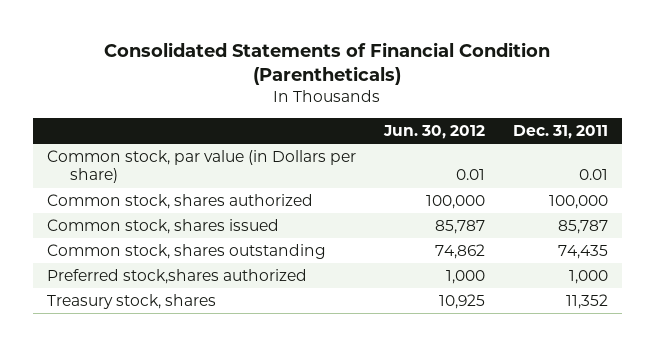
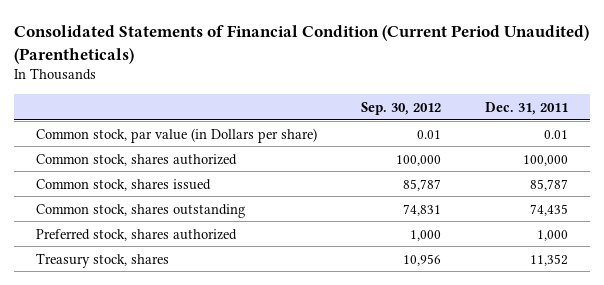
- Consolidated Statements of Financial Condition (Parentheticals)
+ Consolidated Statements of Financial Condition (Current Period Unaudited) (Parentheticals)
- | Jun. 30, 2012 | Dec. 31, 2011
+ | Sep. 30, 2012 | Dec. 31, 2011
- Preferred stock,shares authorized | 1,000 | 1,000
+ Preferred stock, shares authorized | 1,000 | 1,000

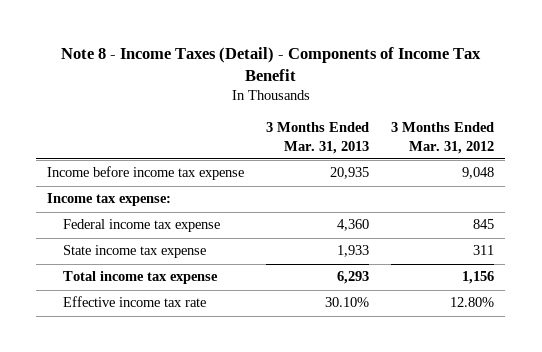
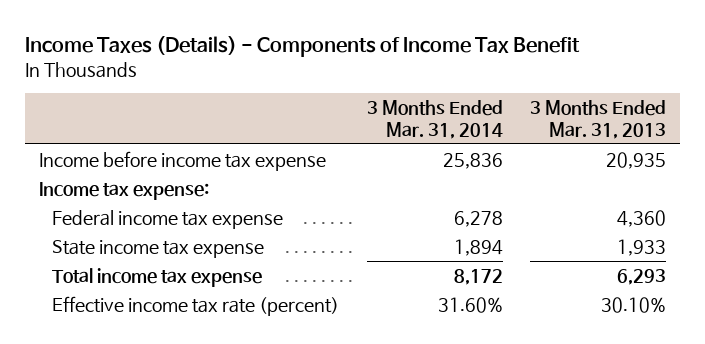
- Note 8 - Income Taxes (Detail) - Components of Income Tax Benefit
+ Income Taxes (Details) - Components of Income Tax Benefit
- | 3 Months Ended Mar. 31, 2013 | 3 Months Ended Mar. 31, 2012
+ | 3 Months Ended Mar. 31, 2014 | 3 Months Ended Mar. 31, 2013
- Effective income tax rate | 30.10% | 12.80%
+ Effective income tax rate (percent) | 31.60% | 30.10%

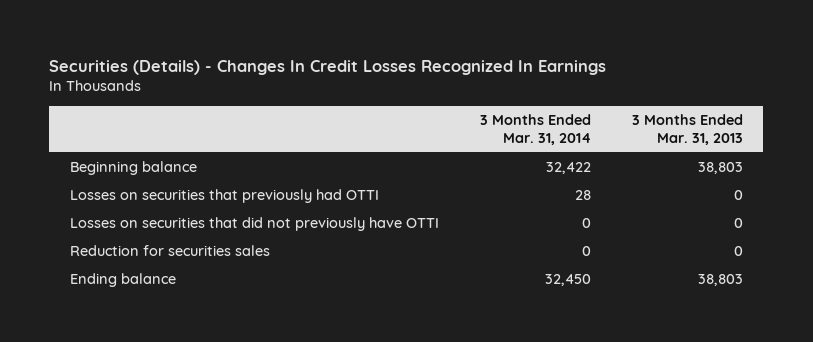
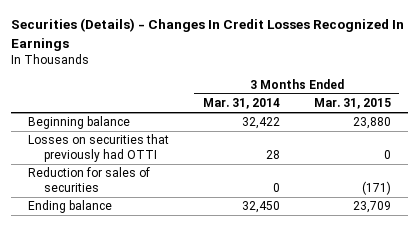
- | 3 Months Ended Mar. 31, 2014 | 3 Months Ended Mar. 31, 2013
+ | 3 Months Ended Mar. 31, 2014 | 3 Months Ended Mar. 31, 2015
- Losses on securities that did not previously have OTTI | 0 | 0
- Reduction for securities sales | 0 | 0
+ Reduction for sales of securities | 0 | (171)

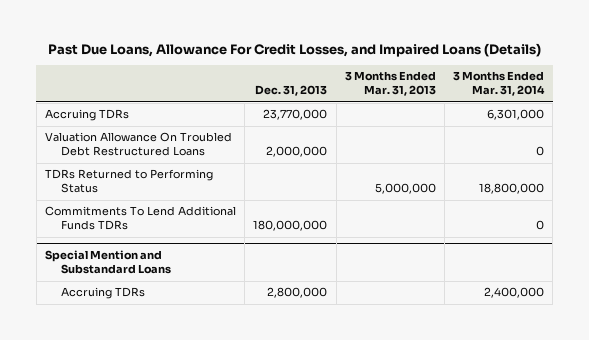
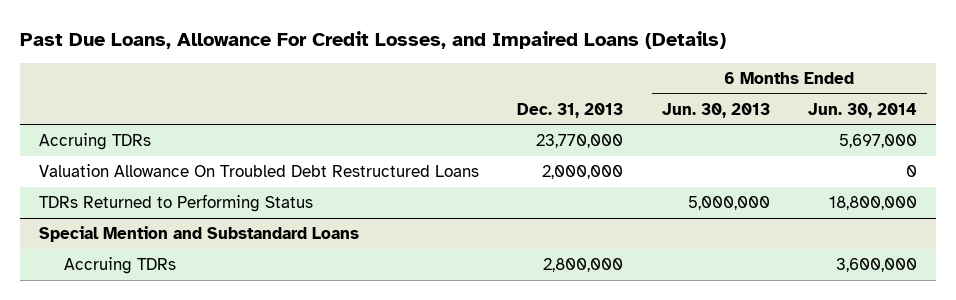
- | Dec. 31, 2013 | 3 Months Ended Mar. 31, 2013 | 3 Months Ended Mar. 31, 2014
+ | Dec. 31, 2013 | 6 Months Ended Jun. 30, 2013 | 6 Months Ended Jun. 30, 2014
- Commitments To Lend Additional Funds TDRs | 180,000,000 | | 0

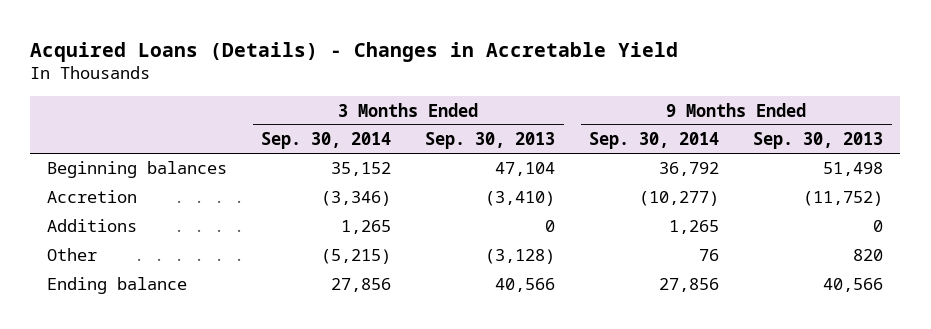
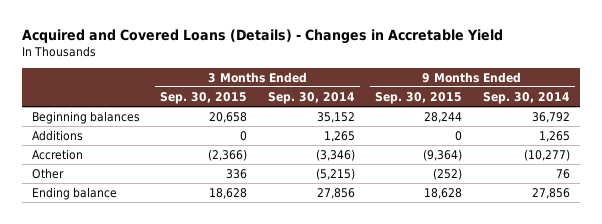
- Acquired Loans (Details) - Changes in Accretable Yield
+ Acquired and Covered Loans (Details) - Changes in Accretable Yield
- | 3 Months Ended Sep. 30, 2014 | 3 Months Ended Sep. 30, 2013 | 9 Months Ended Sep. 30, 2014 | 9 Months Ended Sep. 30, 2013
+ | 3 Months Ended Sep. 30, 2015 | 3 Months Ended Sep. 30, 2014 | 9 Months Ended Sep. 30, 2015 | 9 Months Ended Sep. 30, 2014
moved down: Accretion | (2,366) | (3,346) | (9,364) | (10,277)

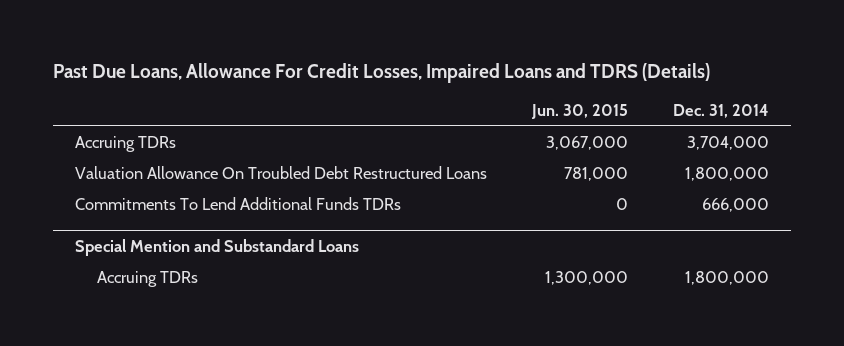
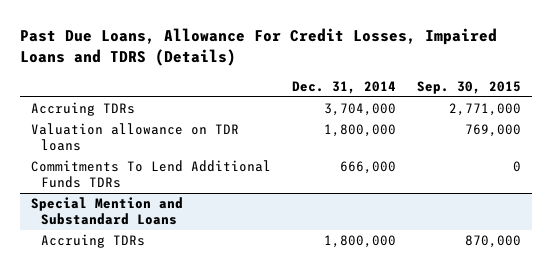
- | Jun. 30, 2015 | Dec. 31, 2014
+ | Dec. 31, 2014 | Sep. 30, 2015
- Valuation Allowance On Troubled Debt Restructured Loans | 781,000 | 1,800,000
+ Valuation allowance on TDR loans | 1,800,000 | 769,000

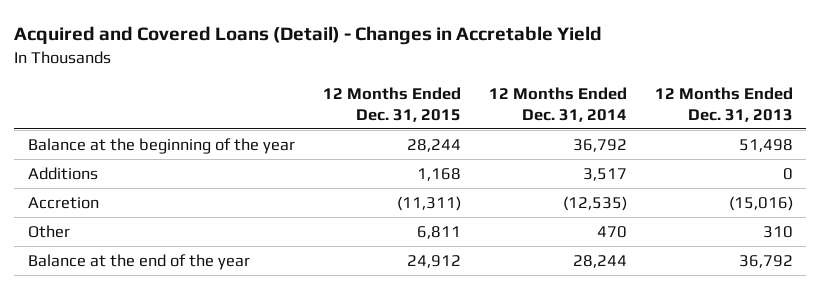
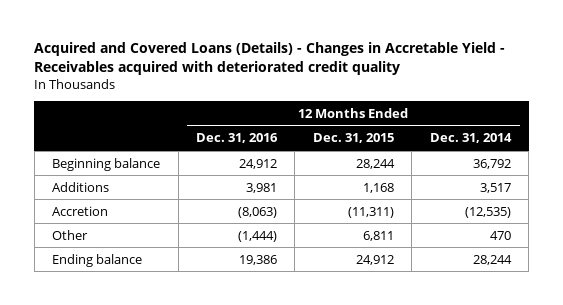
- Acquired and Covered Loans (Detail) - Changes in Accretable Yield
+ Acquired and Covered Loans (Details) - Changes in Accretable Yield - Receivables acquired with deteriorated credit quality
- | 12 Months Ended Dec. 31, 2015 | 12 Months Ended Dec. 31, 2014 | 12 Months Ended Dec. 31, 2013
+ | 12 Months Ended Dec. 31, 2016 | 12 Months Ended Dec. 31, 2015 | 12 Months Ended Dec. 31, 2014
- Balance at the beginning of the year | 28,244 | 36,792 | 51,498
+ Beginning balance | 24,912 | 28,244 | 36,792
- Balance at the end of the year | 24,912 | 28,244 | 36,792
+ Ending balance | 19,386 | 24,912 | 28,244

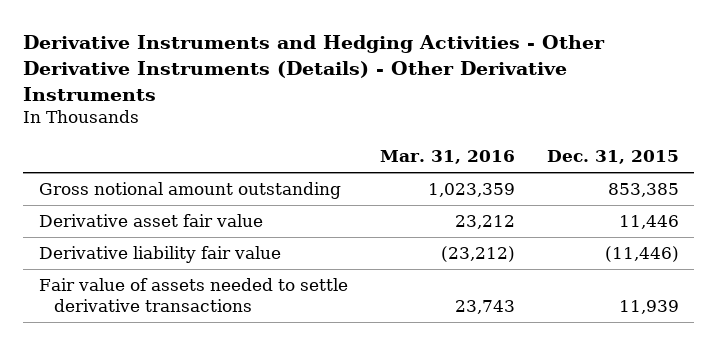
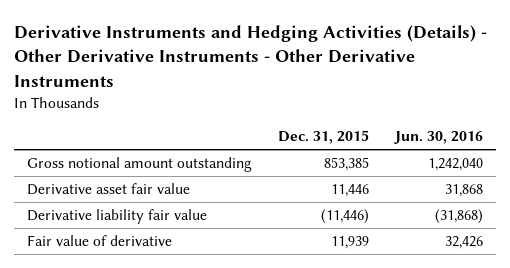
- Derivative Instruments and Hedging Activities - Other Derivative Instruments (Details) - Other Derivative Instruments
+ Derivative Instruments and Hedging Activities (Details) - Other Derivative Instruments - Other Derivative Instruments
- | Mar. 31, 2016 | Dec. 31, 2015
+ | Dec. 31, 2015 | Jun. 30, 2016
- Fair value of assets needed to settle derivative transactions | 23,743 | 11,939
+ Fair value of derivative | 11,939 | 32,426

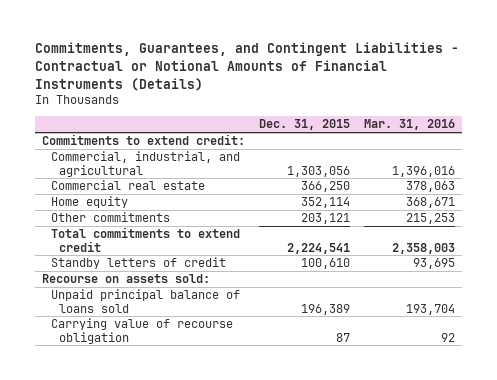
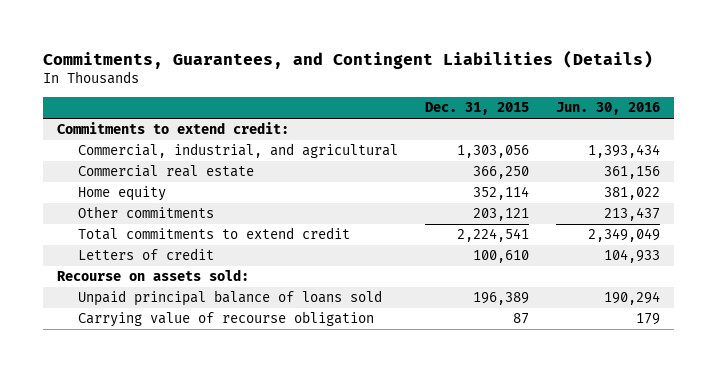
- Commitments, Guarantees, and Contingent Liabilities - Contractual or Notional Amounts of Financial Instruments (Details)
+ Commitments, Guarantees, and Contingent Liabilities (Details)
- | Dec. 31, 2015 | Mar. 31, 2016
+ | Dec. 31, 2015 | Jun. 30, 2016
- Standby letters of credit | 100,610 | 93,695
+ Letters of credit | 100,610 | 104,933

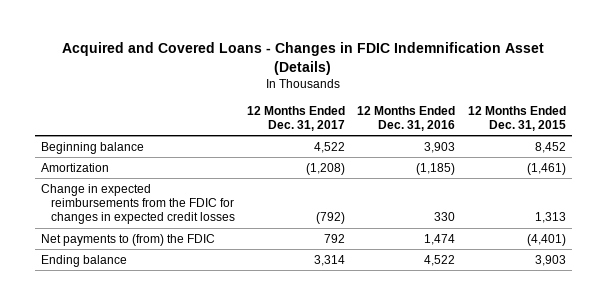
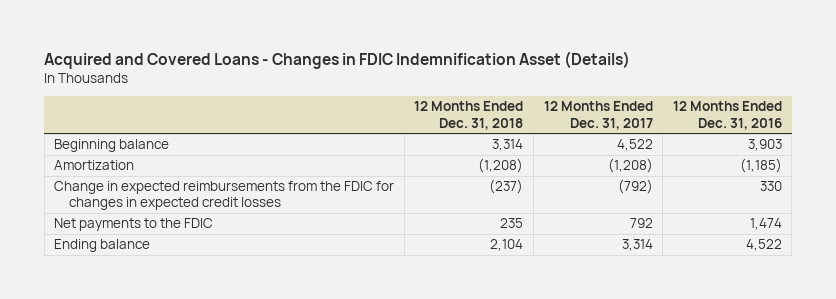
- | 12 Months Ended Dec. 31, 2017 | 12 Months Ended Dec. 31, 2016 | 12 Months Ended Dec. 31, 2015
+ | 12 Months Ended Dec. 31, 2018 | 12 Months Ended Dec. 31, 2017 | 12 Months Ended Dec. 31, 2016
- Net payments to (from) the FDIC | 792 | 1,474 | (4,401)
+ Net payments to the FDIC | 235 | 792 | 1,474

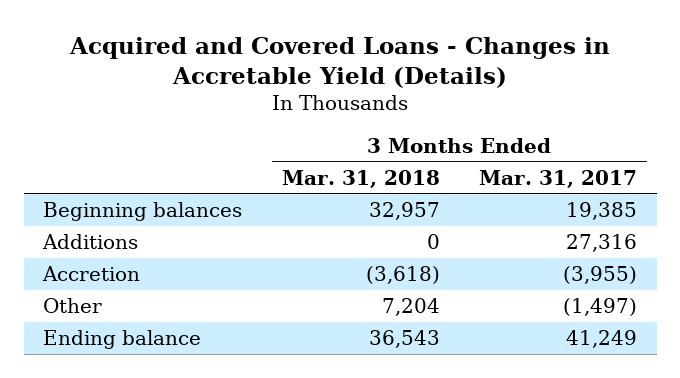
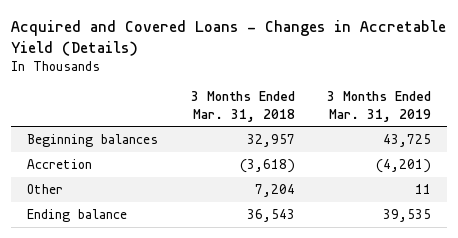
- | 3 Months Ended Mar. 31, 2018 | 3 Months Ended Mar. 31, 2017
+ | 3 Months Ended Mar. 31, 2018 | 3 Months Ended Mar. 31, 2019
- Additions | 0 | 27,316

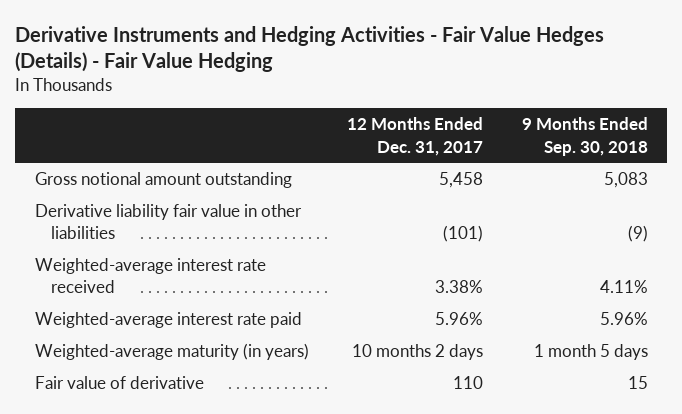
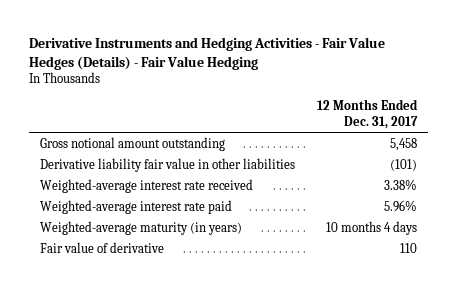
- | 12 Months Ended Dec. 31, 2017 | 9 Months Ended Sep. 30, 2018
+ | 12 Months Ended Dec. 31, 2017
- Weighted-average maturity (in years) | 10 months 2 days | 1 month 5 days
+ Weighted-average maturity (in years) | 10 months 4 days

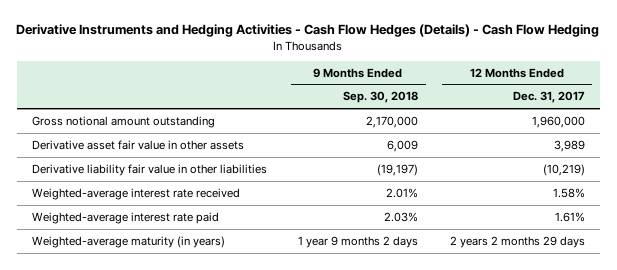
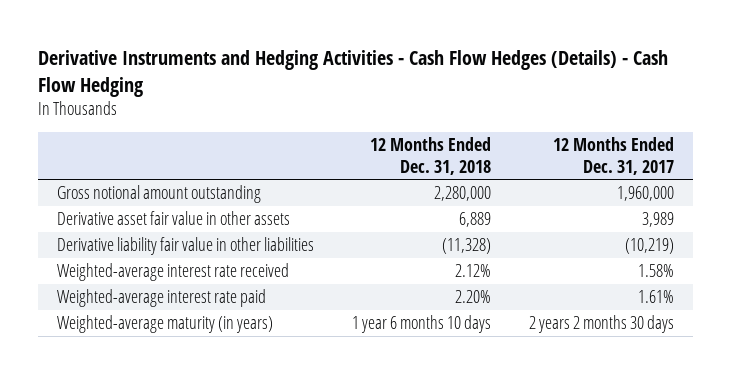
- | 9 Months Ended Sep. 30, 2018 | 12 Months Ended Dec. 31, 2017
+ | 12 Months Ended Dec. 31, 2018 | 12 Months Ended Dec. 31, 2017
- Weighted-average maturity (in years) | 1 year 9 months 2 days | 2 years 2 months 29 days
+ Weighted-average maturity (in years) | 1 year 6 months 10 days | 2 years 2 months 30 days

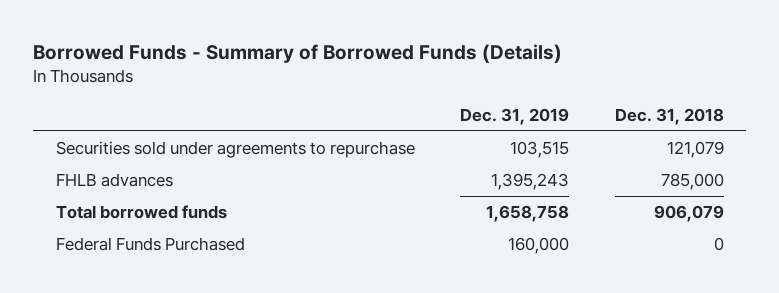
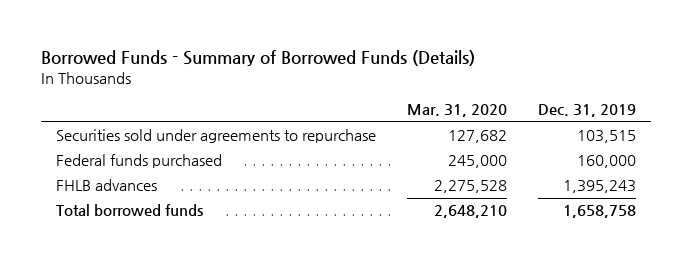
- | Dec. 31, 2019 | Dec. 31, 2018
+ | Mar. 31, 2020 | Dec. 31, 2019
+ Federal funds purchased | 245,000 | 160,000
- Federal Funds Purchased | 160,000 | 0

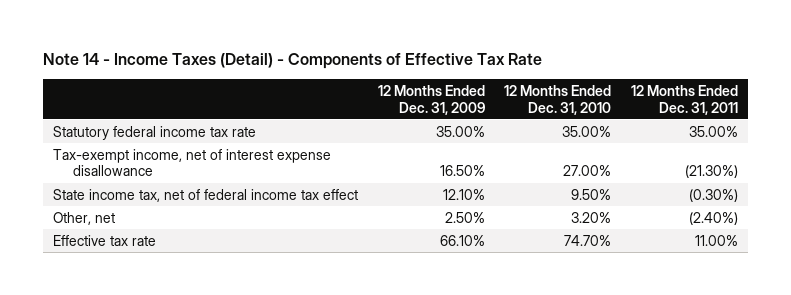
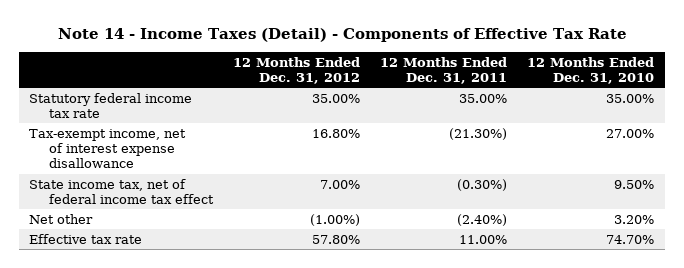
- | 12 Months Ended Dec. 31, 2009 | 12 Months Ended Dec. 31, 2010 | 12 Months Ended Dec. 31, 2011
+ | 12 Months Ended Dec. 31, 2012 | 12 Months Ended Dec. 31, 2011 | 12 Months Ended Dec. 31, 2010
- Other, net | 2.50% | 3.20% | (2.40%)
+ Net other | (1.00%) | (2.40%) | 3.20%

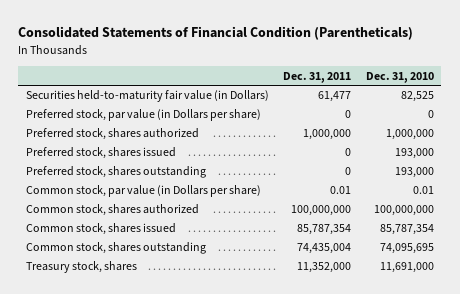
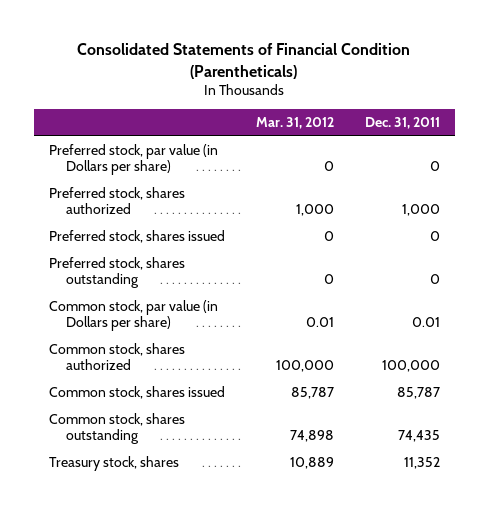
- | Dec. 31, 2011 | Dec. 31, 2010
+ | Mar. 31, 2012 | Dec. 31, 2011
- Securities held-to-maturity fair value (in Dollars) | 61,477 | 82,525
- Preferred stock, shares authorized | 1,000,000 | 1,000,000
+ Preferred stock, shares authorized | 1,000 | 1,000
- Common stock, shares authorized | 100,000,000 | 100,000,000
- Common stock, shares issued | 85,787,354 | 85,787,354
- Common stock, shares outstanding | 74,435,004 | 74,095,695
- Treasury stock, shares | 11,352,000 | 11,691,000
+ Common stock, shares authorized | 100,000 | 100,000
+ Common stock, shares issued | 85,787 | 85,787
+ Common stock, shares outstanding | 74,898 | 74,435
+ Treasury stock, shares | 10,889 | 11,352

